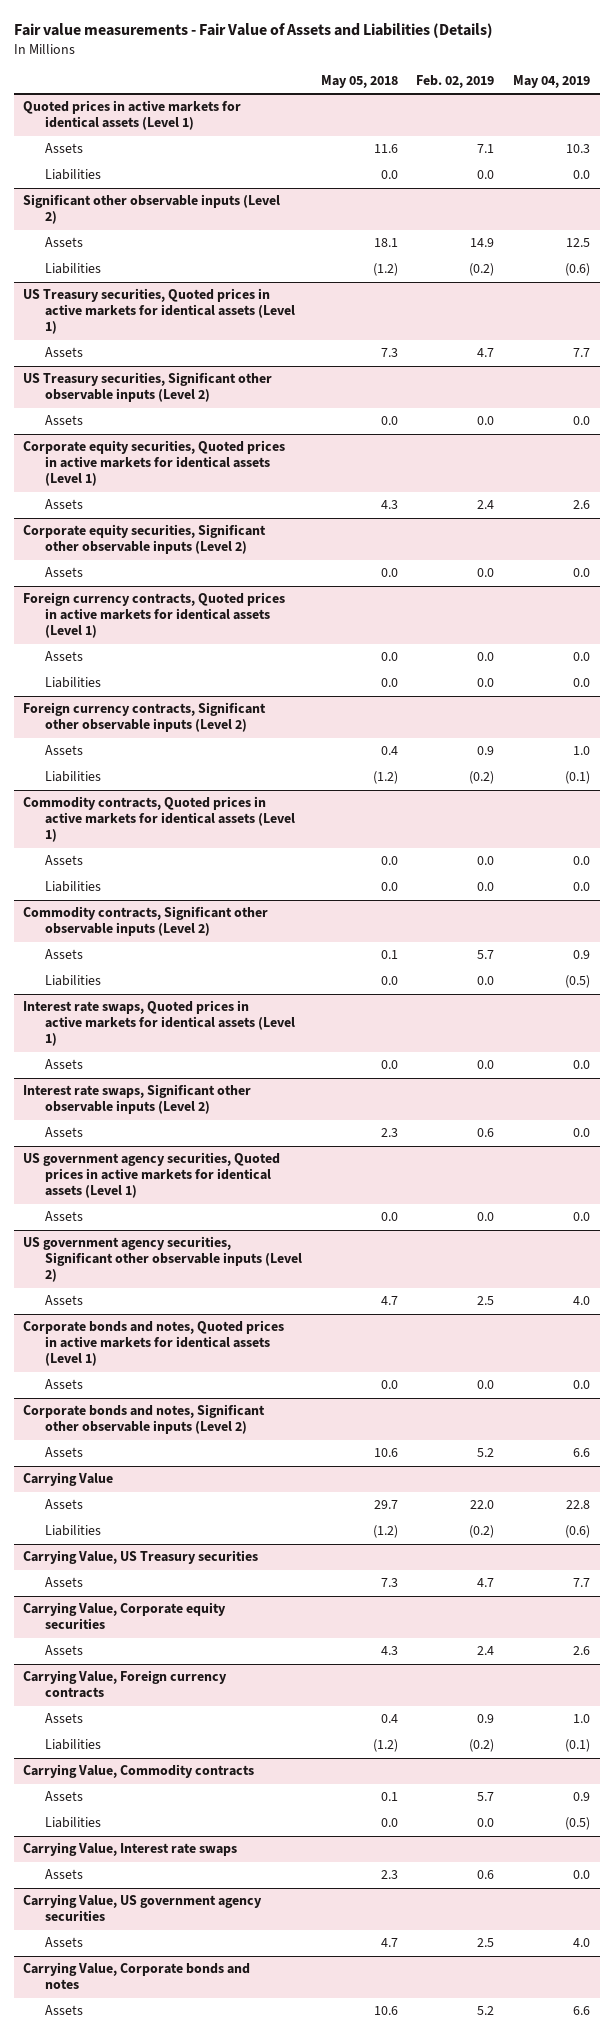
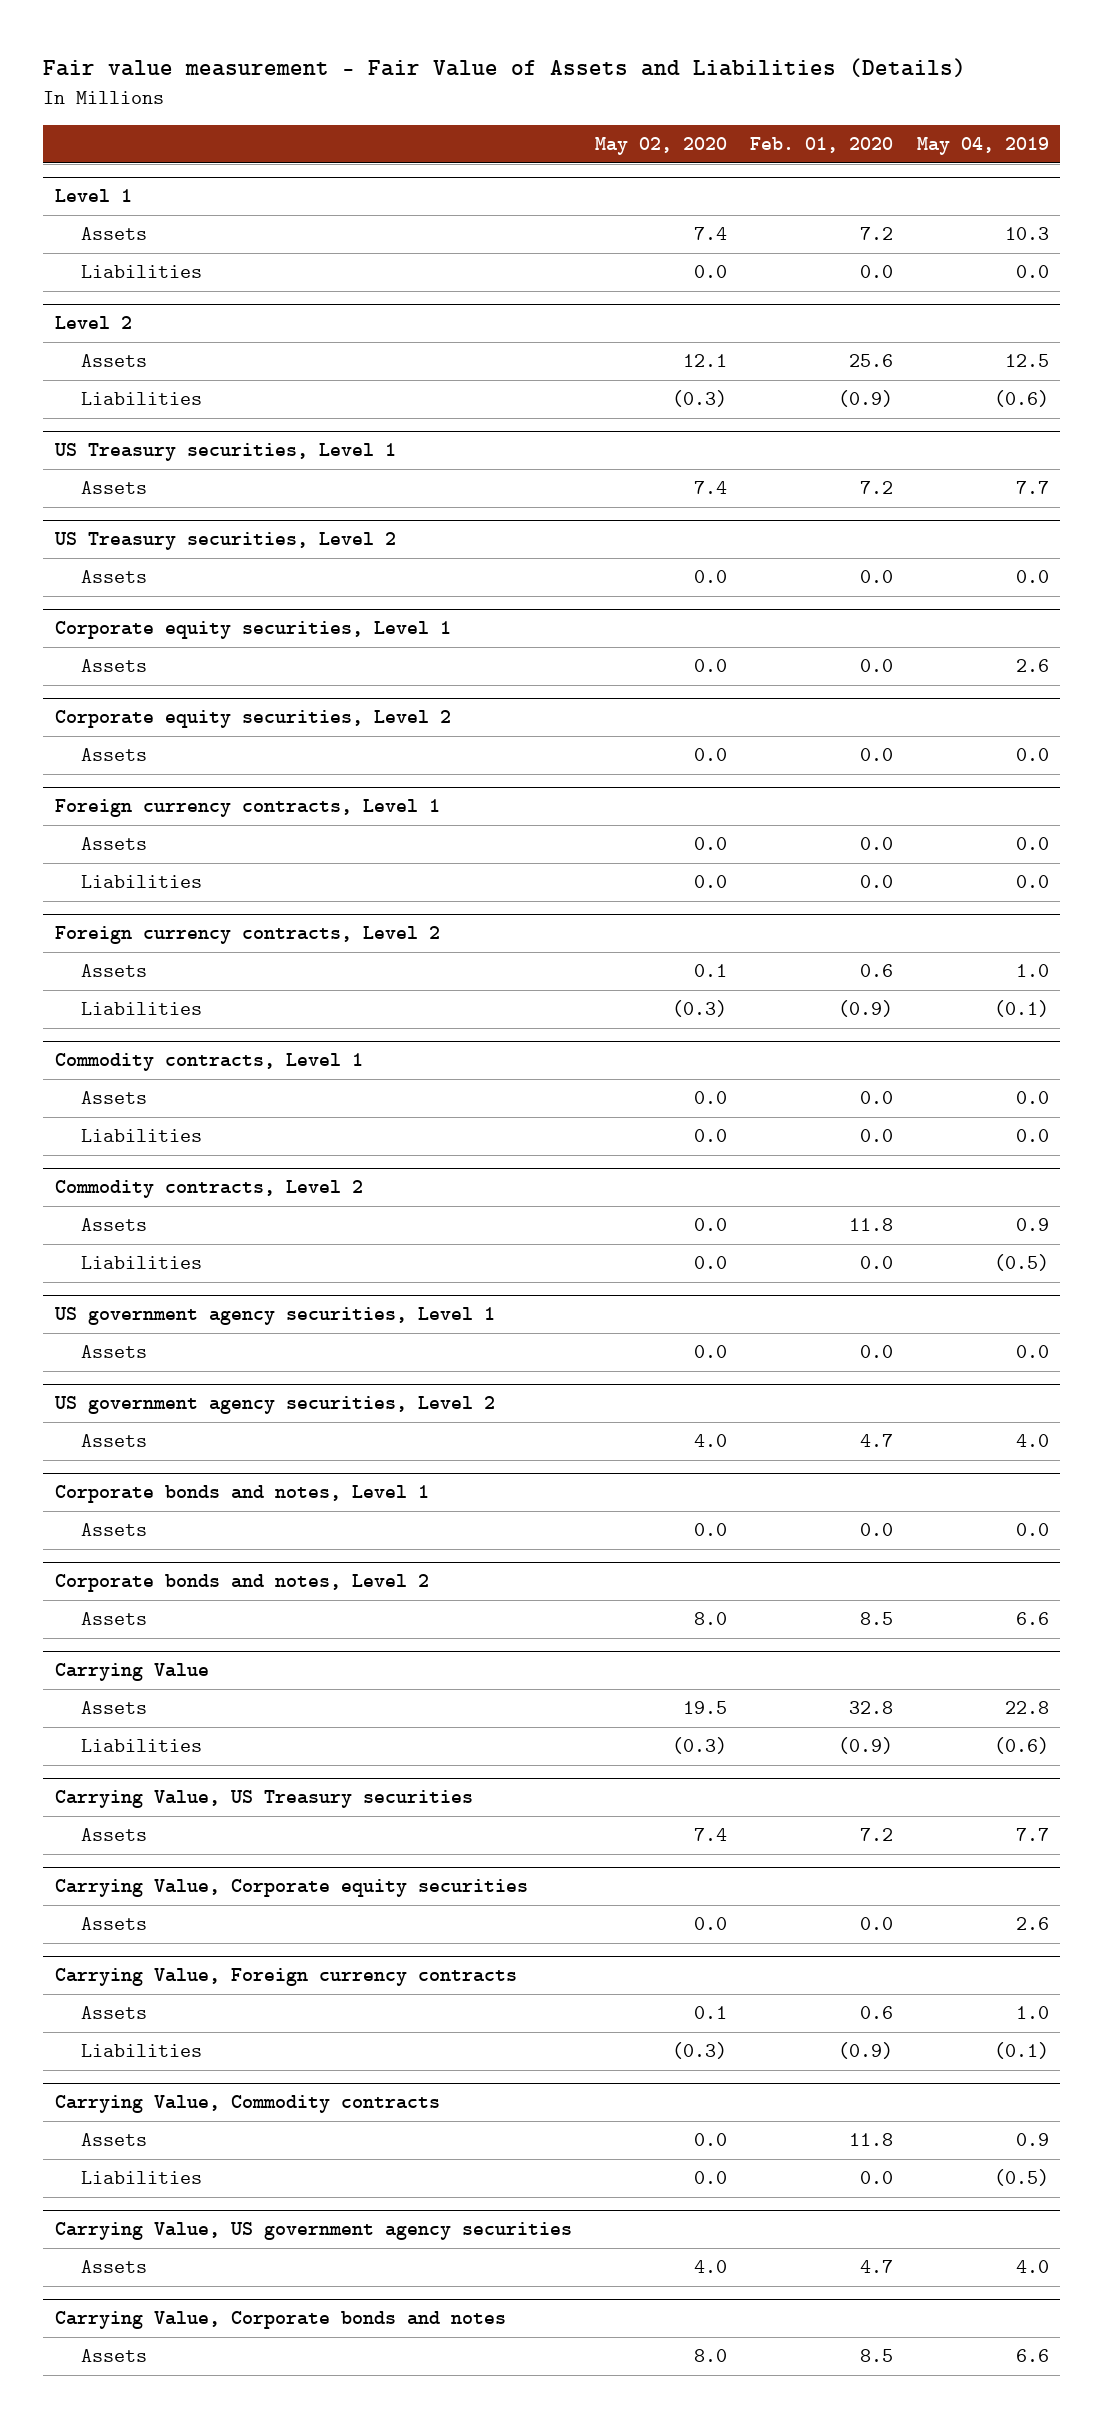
- Fair value measurements - Fair Value of Assets and Liabilities (Details)
+ Fair value measurement - Fair Value of Assets and Liabilities (Details)
- | May 05, 2018 | Feb. 02, 2019 | May 04, 2019
+ | May 02, 2020 | Feb. 01, 2020 | May 04, 2019
- Quoted prices in active markets for identical assets (Level 1)
+ Level 1
- Significant other observable inputs (Level 2)
+ Level 2
- US Treasury securities, Quoted prices in active markets for identical assets (Level 1)
+ US Treasury securities, Level 1
- US Treasury securities, Significant other observable inputs (Level 2)
+ US Treasury securities, Level 2
- Corporate equity securities, Quoted prices in active markets for identical assets (Level 1)
+ Corporate equity securities, Level 1
- Corporate equity securities, Significant other observable inputs (Level 2)
+ Corporate equity securities, Level 2
- Foreign currency contracts, Quoted prices in active markets for identical assets (Level 1)
+ Foreign currency contracts, Level 1
- Foreign currency contracts, Significant other observable inputs (Level 2)
+ Foreign currency contracts, Level 2
- Commodity contracts, Quoted prices in active markets for identical assets (Level 1)
+ Commodity contracts, Level 1
- Commodity contracts, Significant other observable inputs (Level 2)
+ Commodity contracts, Level 2
- Interest rate swaps, Quoted prices in active markets for identical assets (Level 1)
- Assets | 0.0 | 0.0 | 0.0
- Interest rate swaps, Significant other observable inputs (Level 2)
- Assets | 2.3 | 0.6 | 0.0
- US government agency securities, Quoted prices in active markets for identical assets (Level 1)
+ US government agency securities, Level 1
- US government agency securities, Significant other observable inputs (Level 2)
+ US government agency securities, Level 2
- Corporate bonds and notes, Quoted prices in active markets for identical assets (Level 1)
+ Corporate bonds and notes, Level 1
- Corporate bonds and notes, Significant other observable inputs (Level 2)
+ Corporate bonds and notes, Level 2
- Carrying Value, Interest rate swaps
- Assets | 2.3 | 0.6 | 0.0

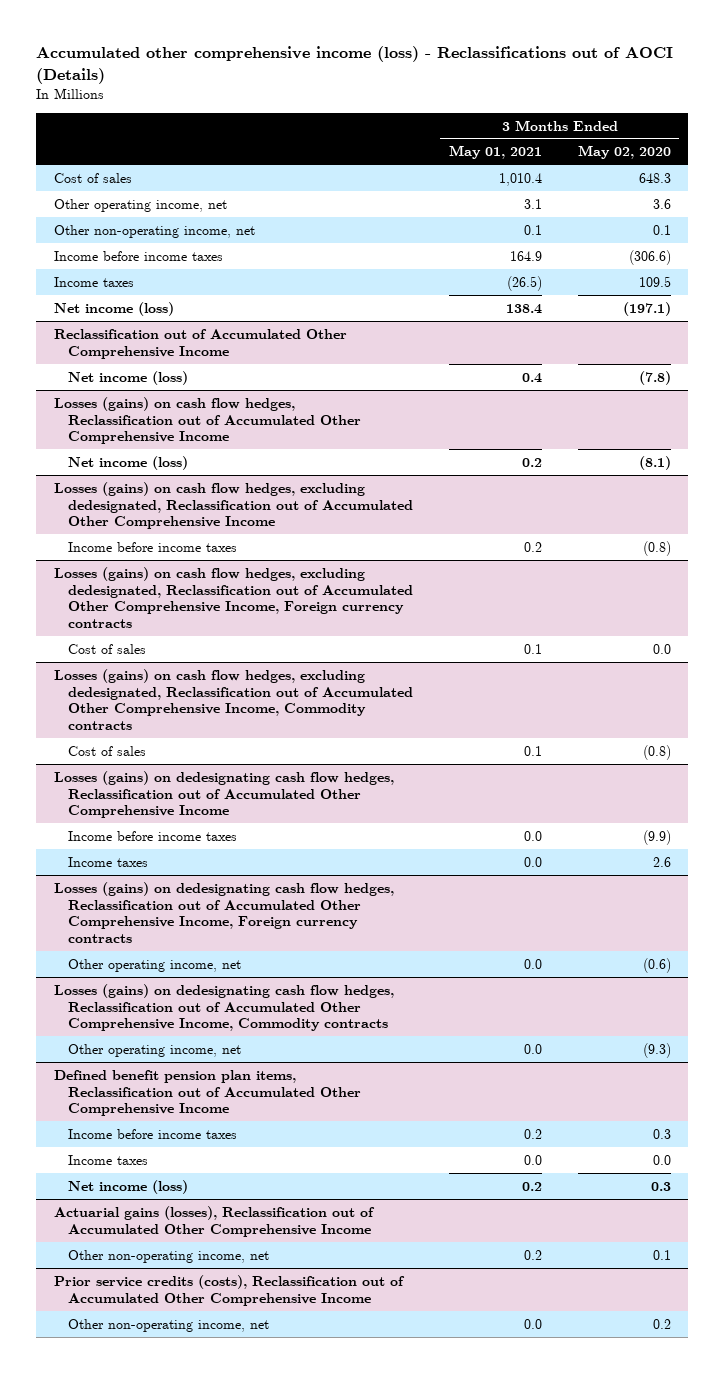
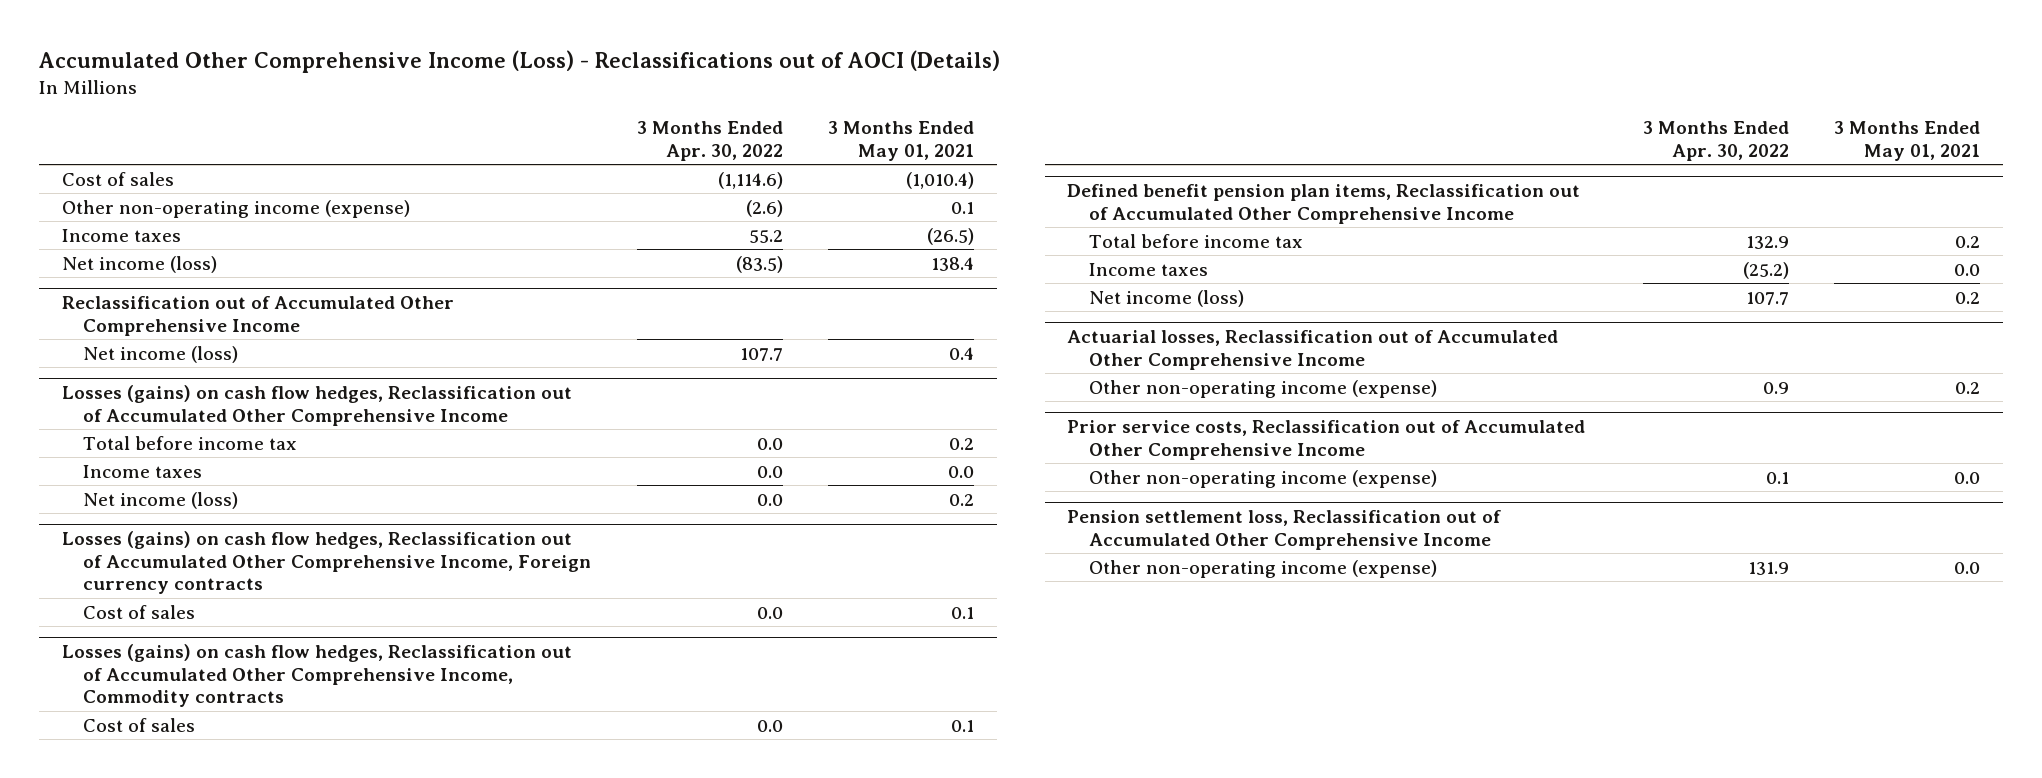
- Accumulated other comprehensive income (loss) - Reclassifications out of AOCI (Details)
+ Accumulated Other Comprehensive Income (Loss) - Reclassifications out of AOCI (Details)
- | 3 Months Ended May 01, 2021 | 3 Months Ended May 02, 2020
+ | 3 Months Ended Apr. 30, 2022 | 3 Months Ended May 01, 2021
- Cost of sales | 1,010.4 | 648.3
- Other operating income, net | 3.1 | 3.6
- Other non-operating income, net | 0.1 | 0.1
- Income before income taxes | 164.9 | (306.6)
+ Cost of sales | (1,114.6) | (1,010.4)
+ Other non-operating income (expense) | (2.6) | 0.1
@ Losses (gains) on cash flow hedges, Reclassification out of Accumulated Other Comprehensive Income
+ Total before income tax | 0.0 | 0.2
+ Income taxes | 0.0 | 0.0
- Losses (gains) on cash flow hedges, excluding dedesignated, Reclassification out of Accumulated Other Comprehensive Income
- Income before income taxes | 0.2 | (0.8)
- Losses (gains) on cash flow hedges, excluding dedesignated, Reclassification out of Accumulated Other Comprehensive Income, Foreign currency contracts
+ Losses (gains) on cash flow hedges, Reclassification out of Accumulated Other Comprehensive Income, Foreign currency contracts
- Losses (gains) on cash flow hedges, excluding dedesignated, Reclassification out of Accumulated Other Comprehensive Income, Commodity contracts
+ Losses (gains) on cash flow hedges, Reclassification out of Accumulated Other Comprehensive Income, Commodity contracts
- Losses (gains) on dedesignating cash flow hedges, Reclassification out of Accumulated Other Comprehensive Income
- Income before income taxes | 0.0 | (9.9)
- Income taxes | 0.0 | 2.6
- Losses (gains) on dedesignating cash flow hedges, Reclassification out of Accumulated Other Comprehensive Income, Foreign currency contracts
- Other operating income, net | 0.0 | (0.6)
- Losses (gains) on dedesignating cash flow hedges, Reclassification out of Accumulated Other Comprehensive Income, Commodity contracts
- Other operating income, net | 0.0 | (9.3)
@ Defined benefit pension plan items, Reclassification out of Accumulated Other Comprehensive Income
- Income before income taxes | 0.2 | 0.3
+ Total before income tax | 132.9 | 0.2
- Actuarial gains (losses), Reclassification out of Accumulated Other Comprehensive Income
- Other non-operating income, net | 0.2 | 0.1
- Prior service credits (costs), Reclassification out of Accumulated Other Comprehensive Income
- Other non-operating income, net | 0.0 | 0.2
+ Actuarial losses, Reclassification out of Accumulated Other Comprehensive Income
+ Other non-operating income (expense) | 0.9 | 0.2
+ Prior service costs, Reclassification out of Accumulated Other Comprehensive Income
+ Other non-operating income (expense) | 0.1 | 0.0
+ Pension settlement loss, Reclassification out of Accumulated Other Comprehensive Income
+ Other non-operating income (expense) | 131.9 | 0.0

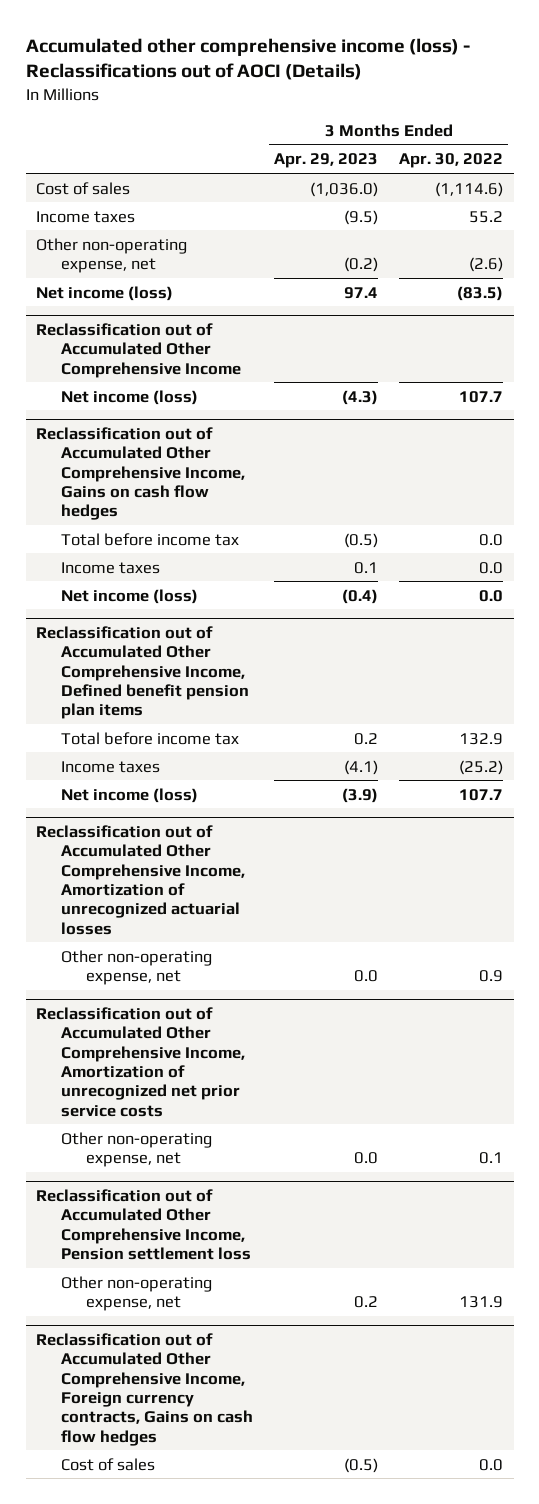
- Accumulated Other Comprehensive Income (Loss) - Reclassifications out of AOCI (Details)
+ Accumulated other comprehensive income (loss) - Reclassifications out of AOCI (Details)
- | 3 Months Ended Apr. 30, 2022 | 3 Months Ended May 01, 2021
+ | 3 Months Ended Apr. 29, 2023 | 3 Months Ended Apr. 30, 2022
- Other non-operating income (expense) | (2.6) | 0.1
+ Other non-operating expense, net | (0.2) | (2.6)
- Losses (gains) on cash flow hedges, Reclassification out of Accumulated Other Comprehensive Income
+ Reclassification out of Accumulated Other Comprehensive Income, Gains on cash flow hedges
- Losses (gains) on cash flow hedges, Reclassification out of Accumulated Other Comprehensive Income, Foreign currency contracts
- Cost of sales | 0.0 | 0.1
- Losses (gains) on cash flow hedges, Reclassification out of Accumulated Other Comprehensive Income, Commodity contracts
- Cost of sales | 0.0 | 0.1
- Defined benefit pension plan items, Reclassification out of Accumulated Other Comprehensive Income
+ Reclassification out of Accumulated Other Comprehensive Income, Defined benefit pension plan items
- Actuarial losses, Reclassification out of Accumulated Other Comprehensive Income
- Other non-operating income (expense) | 0.9 | 0.2
- Prior service costs, Reclassification out of Accumulated Other Comprehensive Income
- Other non-operating income (expense) | 0.1 | 0.0
- Pension settlement loss, Reclassification out of Accumulated Other Comprehensive Income
- Other non-operating income (expense) | 131.9 | 0.0
+ Reclassification out of Accumulated Other Comprehensive Income, Amortization of unrecognized actuarial losses
+ Other non-operating expense, net | 0.0 | 0.9
+ Reclassification out of Accumulated Other Comprehensive Income, Amortization of unrecognized net prior service costs
+ Other non-operating expense, net | 0.0 | 0.1
+ Reclassification out of Accumulated Other Comprehensive Income, Pension settlement loss
+ Other non-operating expense, net | 0.2 | 131.9
+ Reclassification out of Accumulated Other Comprehensive Income, Foreign currency contracts, Gains on cash flow hedges
+ Cost of sales | (0.5) | 0.0

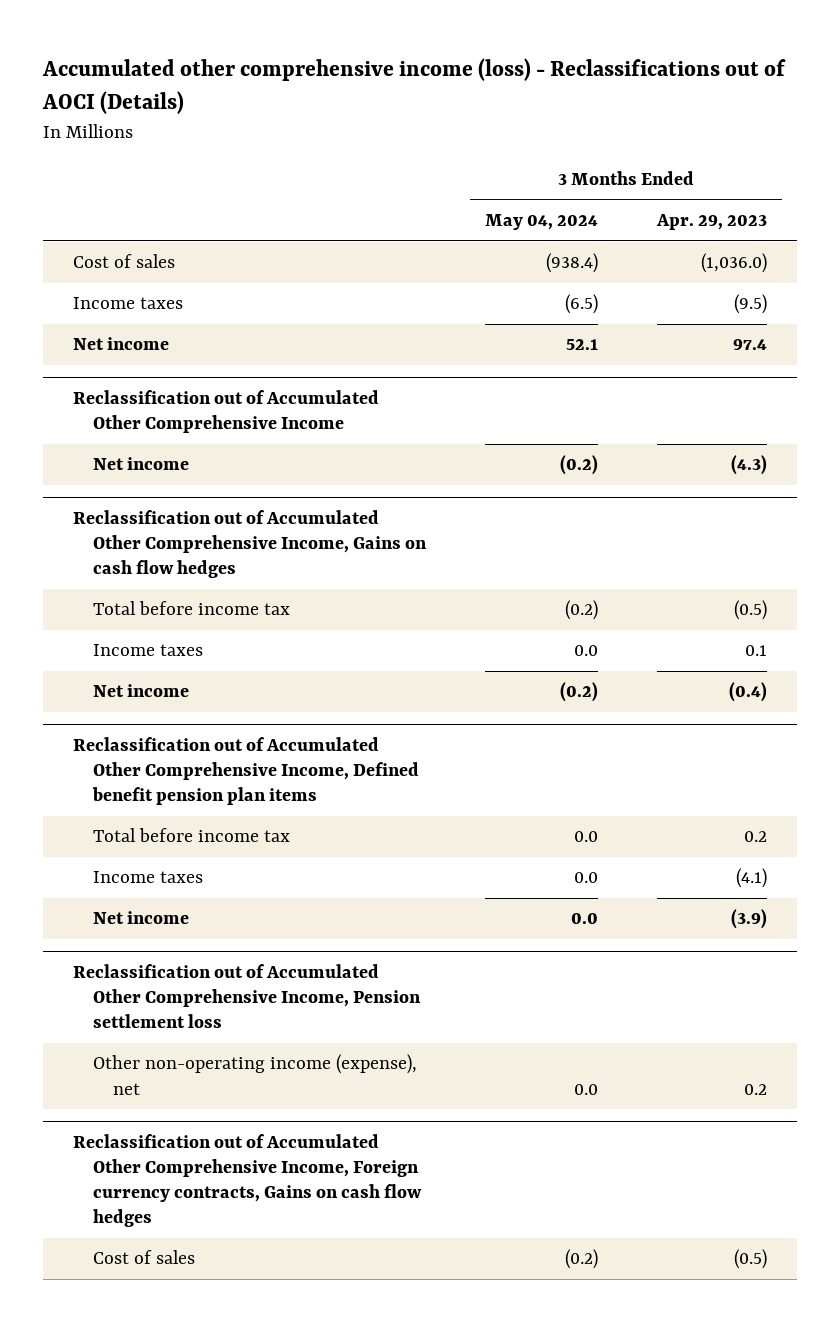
- | 3 Months Ended Apr. 29, 2023 | 3 Months Ended Apr. 30, 2022
+ | 3 Months Ended May 04, 2024 | 3 Months Ended Apr. 29, 2023
- Other non-operating expense, net | (0.2) | (2.6)
- Net income (loss) | 97.4 | (83.5)
+ Net income | 52.1 | 97.4
@ Reclassification out of Accumulated Other Comprehensive Income
- Net income (loss) | (4.3) | 107.7
+ Net income | (0.2) | (4.3)
@ Reclassification out of Accumulated Other Comprehensive Income, Gains on cash flow hedges
- Net income (loss) | (0.4) | 0.0
+ Net income | (0.2) | (0.4)
@ Reclassification out of Accumulated Other Comprehensive Income, Defined benefit pension plan items
- Net income (loss) | (3.9) | 107.7
- Reclassification out of Accumulated Other Comprehensive Income, Amortization of unrecognized actuarial losses
- Other non-operating expense, net | 0.0 | 0.9
- Reclassification out of Accumulated Other Comprehensive Income, Amortization of unrecognized net prior service costs
- Other non-operating expense, net | 0.0 | 0.1
@ Reclassification out of Accumulated Other Comprehensive Income, Defined benefit pension plan items
+ Net income | 0.0 | (3.9)
@ Reclassification out of Accumulated Other Comprehensive Income, Pension settlement loss
- Other non-operating expense, net | 0.2 | 131.9
+ Other non-operating income (expense), net | 0.0 | 0.2

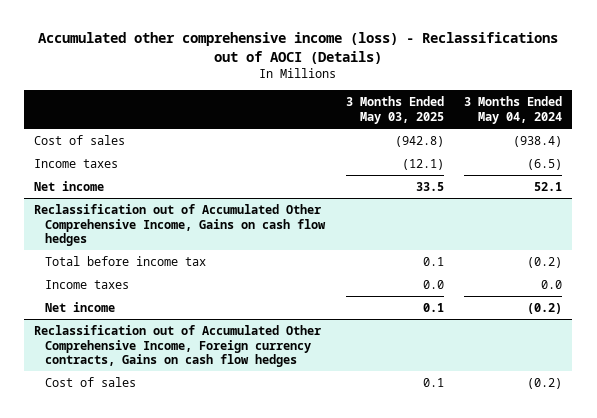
- | 3 Months Ended May 04, 2024 | 3 Months Ended Apr. 29, 2023
+ | 3 Months Ended May 03, 2025 | 3 Months Ended May 04, 2024
- Reclassification out of Accumulated Other Comprehensive Income
- Net income | (0.2) | (4.3)
- Reclassification out of Accumulated Other Comprehensive Income, Defined benefit pension plan items
- Total before income tax | 0.0 | 0.2
- Income taxes | 0.0 | (4.1)
- Net income | 0.0 | (3.9)
- Reclassification out of Accumulated Other Comprehensive Income, Pension settlement loss
- Other non-operating income (expense), net | 0.0 | 0.2

